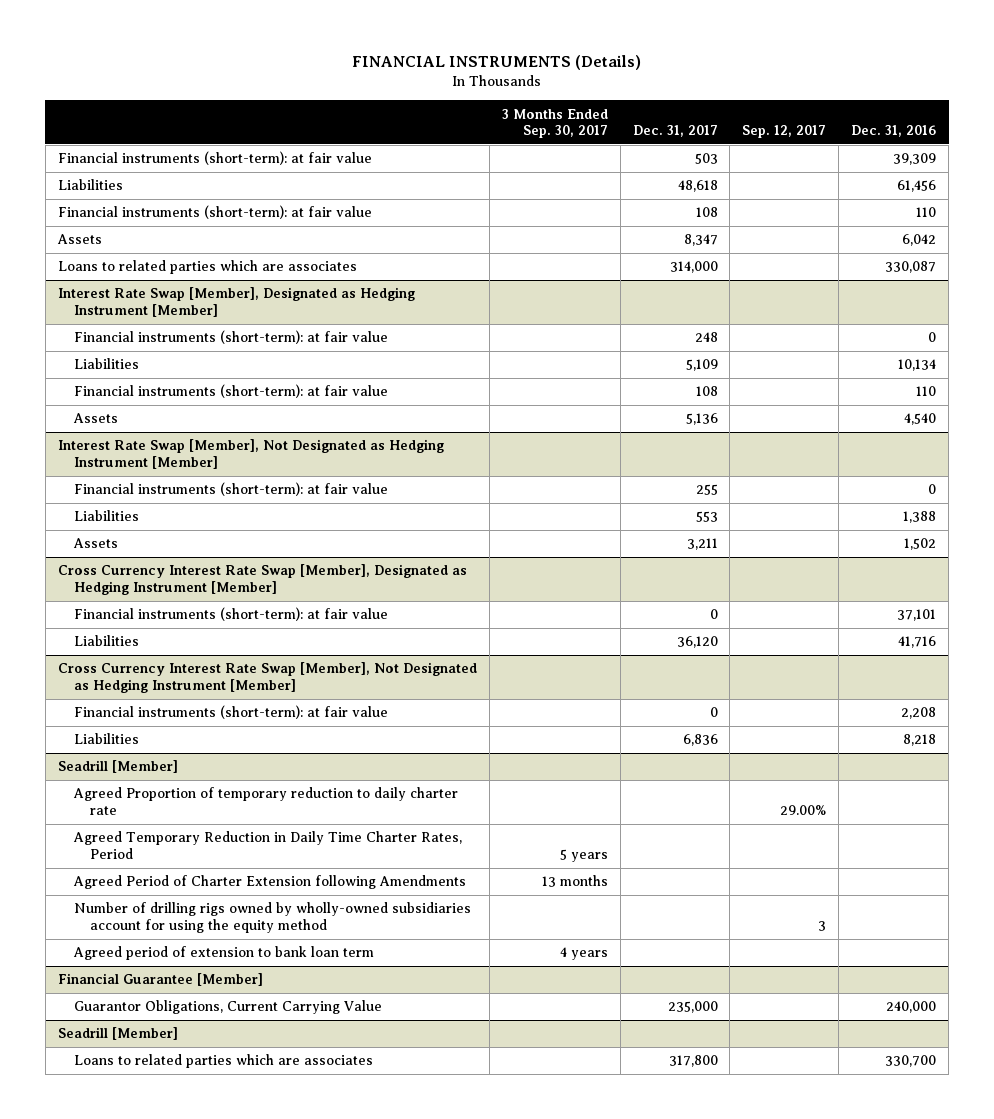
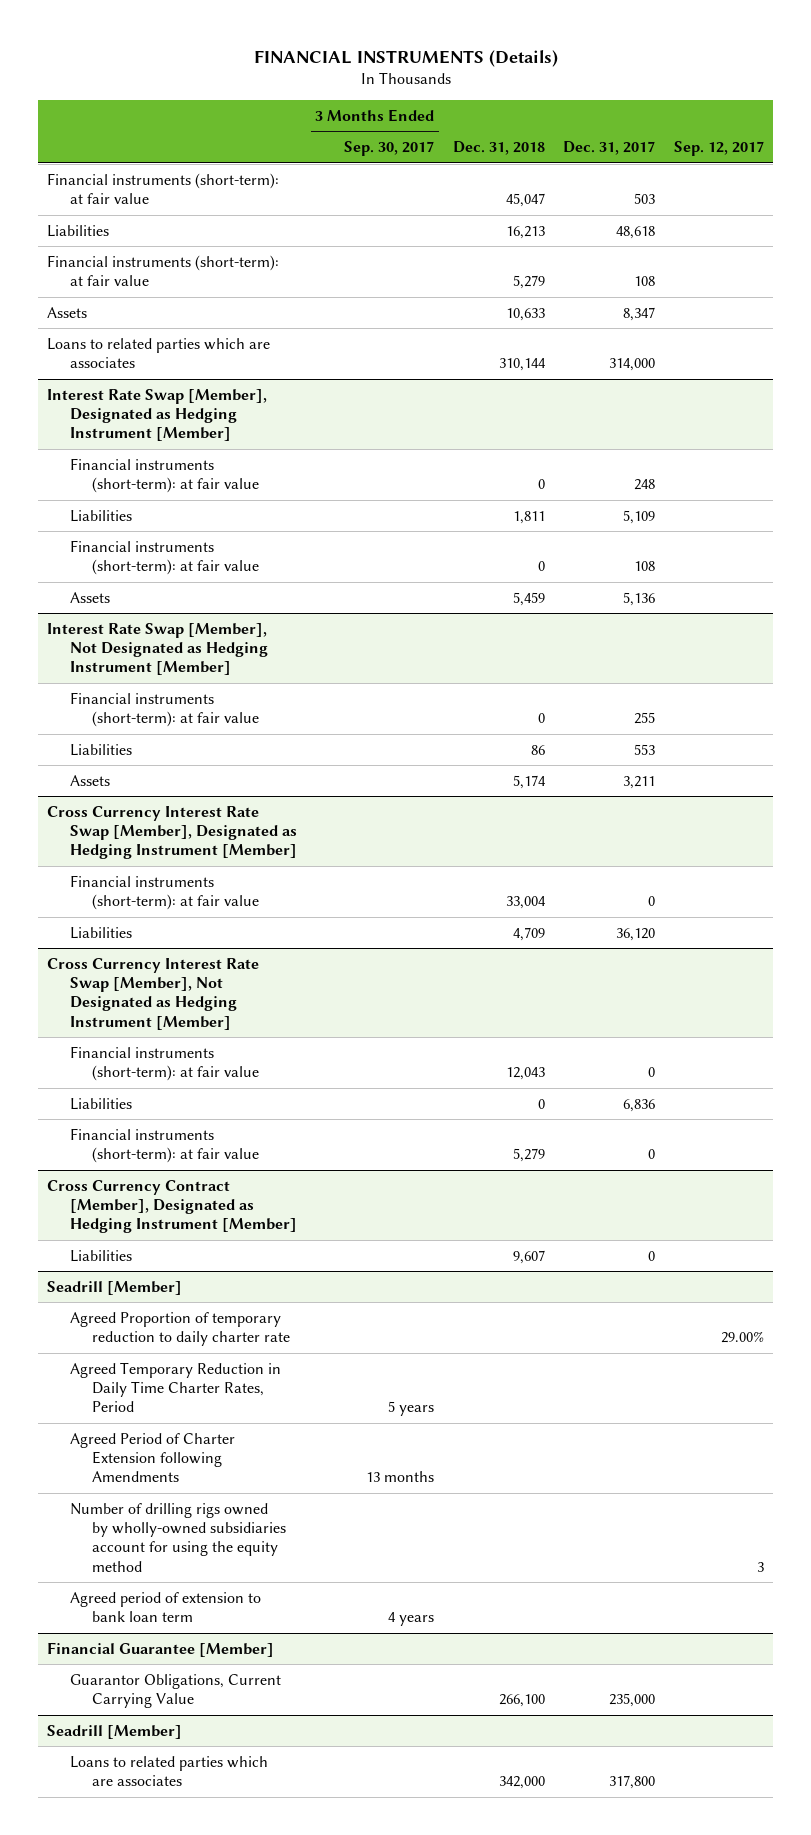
- | 3 Months Ended Sep. 30, 2017 | Dec. 31, 2017 | Sep. 12, 2017 | Dec. 31, 2016
+ | 3 Months Ended Sep. 30, 2017 | Dec. 31, 2018 | Dec. 31, 2017 | Sep. 12, 2017
@ Cross Currency Interest Rate Swap [Member], Not Designated as Hedging Instrument [Member]
+ Financial instruments (short-term): at fair value | | 5,279 | 0 |
+ Cross Currency Contract [Member], Designated as Hedging Instrument [Member]
+ Liabilities | | 9,607 | 0 |

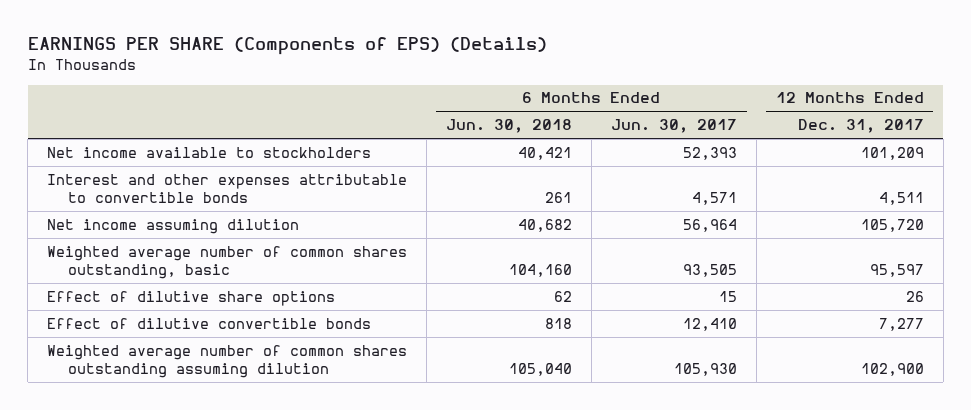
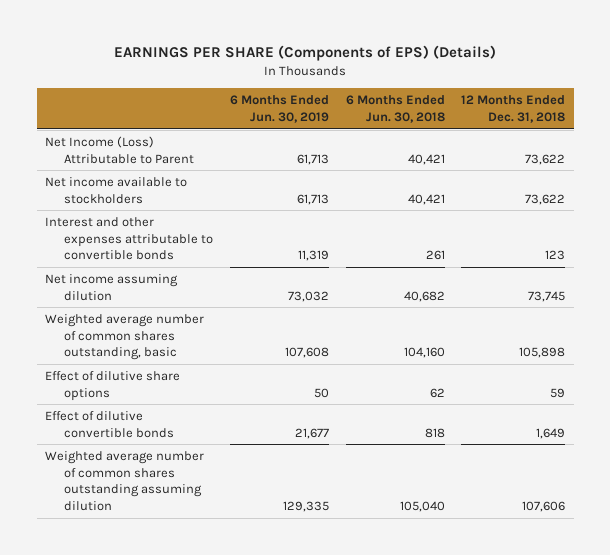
- | 6 Months Ended Jun. 30, 2018 | 6 Months Ended Jun. 30, 2017 | 12 Months Ended Dec. 31, 2017
+ | 6 Months Ended Jun. 30, 2019 | 6 Months Ended Jun. 30, 2018 | 12 Months Ended Dec. 31, 2018
+ Net Income (Loss) Attributable to Parent | 61,713 | 40,421 | 73,622

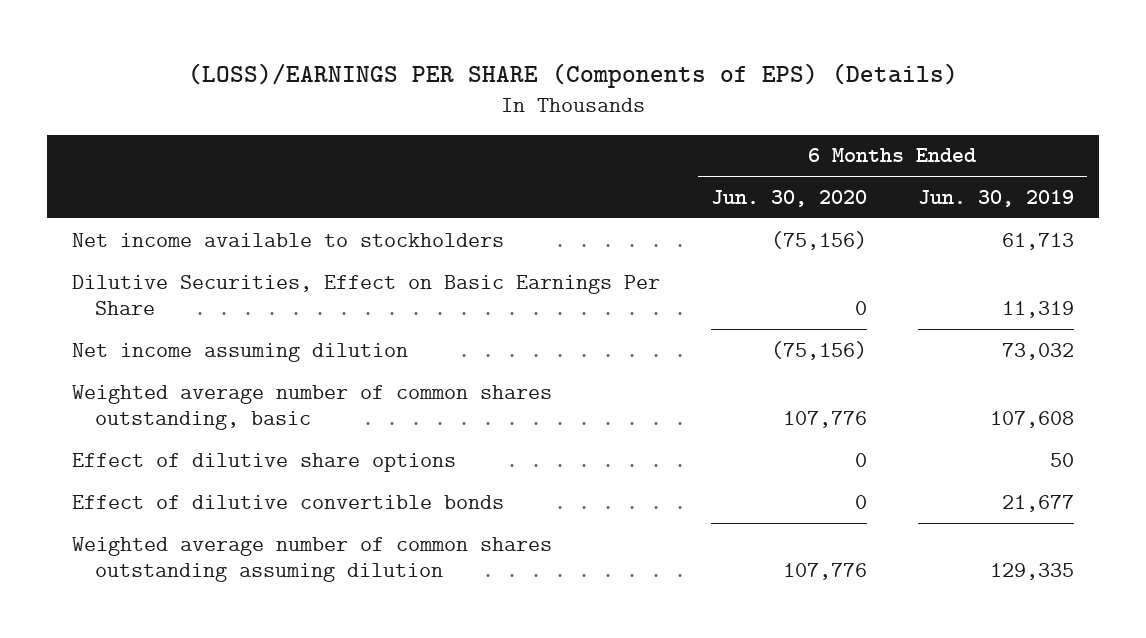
- EARNINGS PER SHARE (Components of EPS) (Details)
+ (LOSS)/EARNINGS PER SHARE (Components of EPS) (Details)
- | 6 Months Ended Jun. 30, 2019 | 6 Months Ended Jun. 30, 2018 | 12 Months Ended Dec. 31, 2018
+ | 6 Months Ended Jun. 30, 2020 | 6 Months Ended Jun. 30, 2019
- Net Income (Loss) Attributable to Parent | 61,713 | 40,421 | 73,622
- Interest and other expenses attributable to convertible bonds | 11,319 | 261 | 123
+ Dilutive Securities, Effect on Basic Earnings Per Share | 0 | 11,319

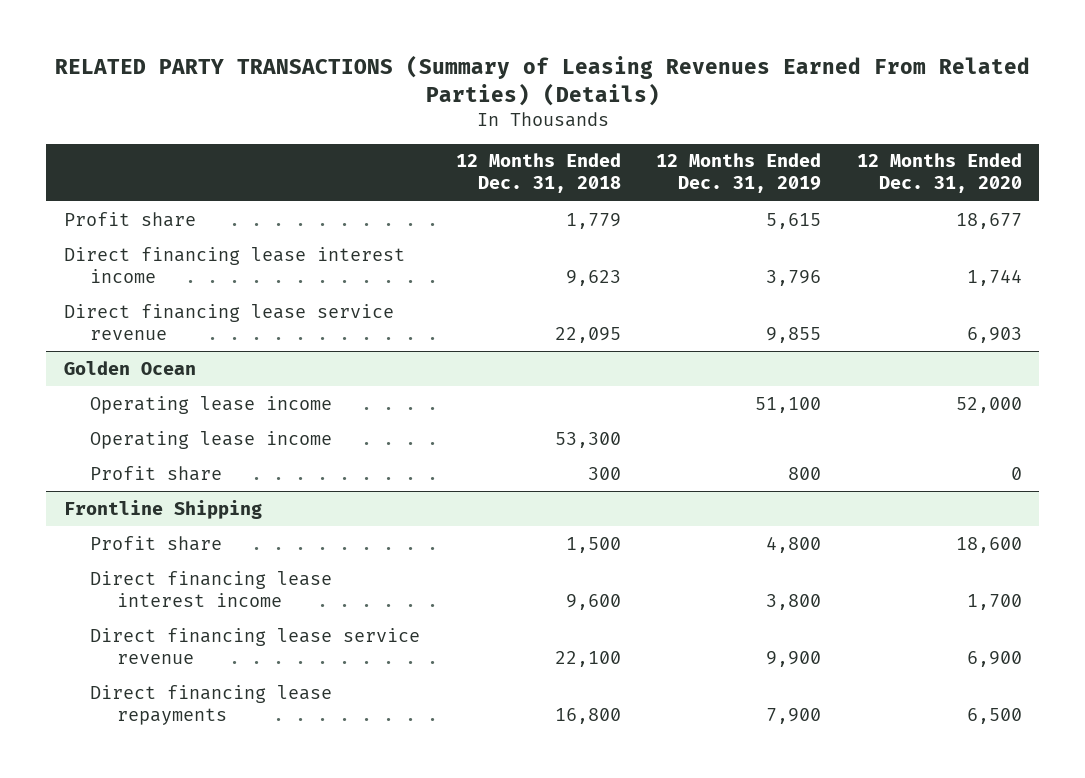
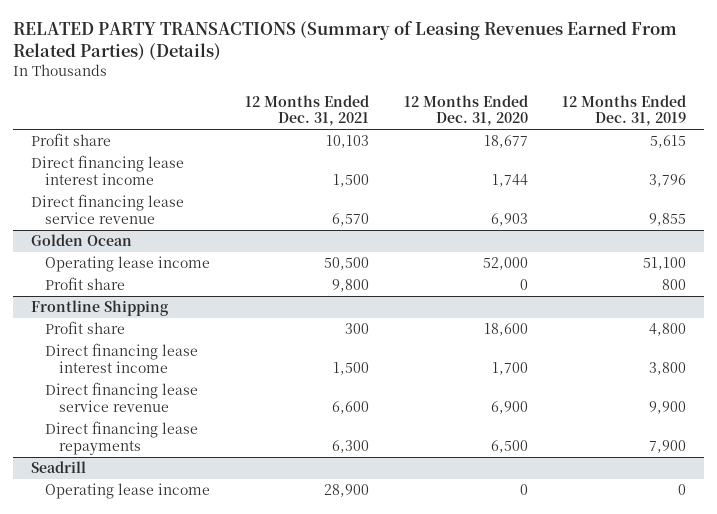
- | 12 Months Ended Dec. 31, 2018 | 12 Months Ended Dec. 31, 2019 | 12 Months Ended Dec. 31, 2020
+ | 12 Months Ended Dec. 31, 2021 | 12 Months Ended Dec. 31, 2020 | 12 Months Ended Dec. 31, 2019
@ Golden Ocean
- Operating lease income | 53,300 | |
+ Seadrill
+ Operating lease income | 28,900 | 0 | 0

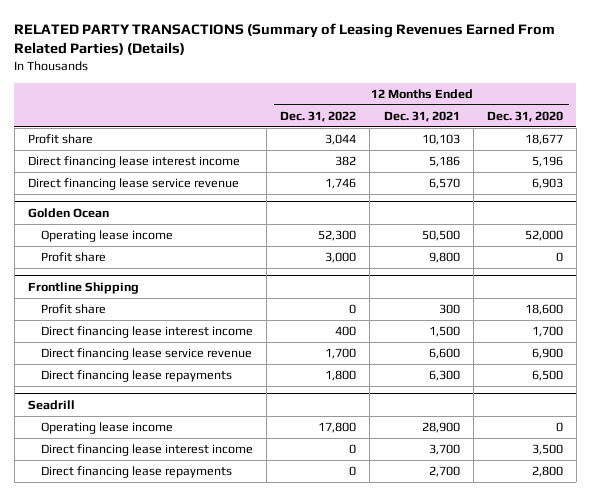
- | 12 Months Ended Dec. 31, 2021 | 12 Months Ended Dec. 31, 2020 | 12 Months Ended Dec. 31, 2019
+ | 12 Months Ended Dec. 31, 2022 | 12 Months Ended Dec. 31, 2021 | 12 Months Ended Dec. 31, 2020
- Direct financing lease interest income | 1,500 | 1,744 | 3,796
+ Direct financing lease interest income | 382 | 5,186 | 5,196
@ Seadrill
+ Direct financing lease interest income | 0 | 3,700 | 3,500
+ Direct financing lease repayments | 0 | 2,700 | 2,800

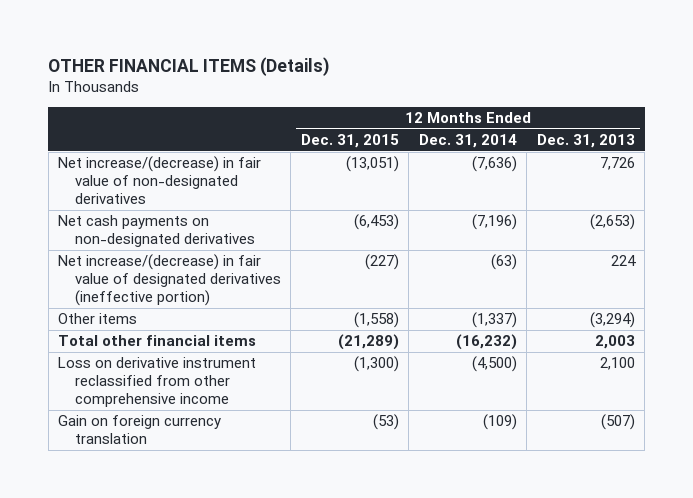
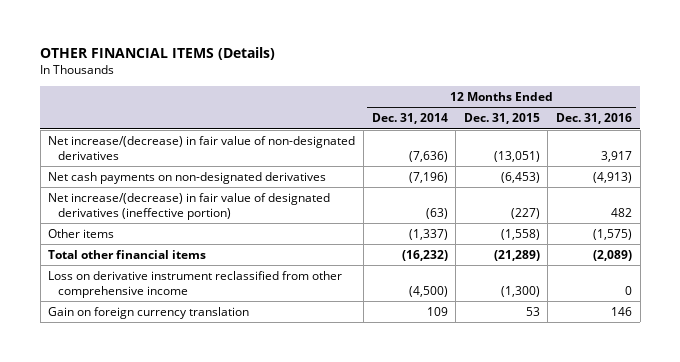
- | 12 Months Ended Dec. 31, 2015 | 12 Months Ended Dec. 31, 2014 | 12 Months Ended Dec. 31, 2013
+ | 12 Months Ended Dec. 31, 2014 | 12 Months Ended Dec. 31, 2015 | 12 Months Ended Dec. 31, 2016
- Gain on foreign currency translation | (53) | (109) | (507)
+ Gain on foreign currency translation | 109 | 53 | 146

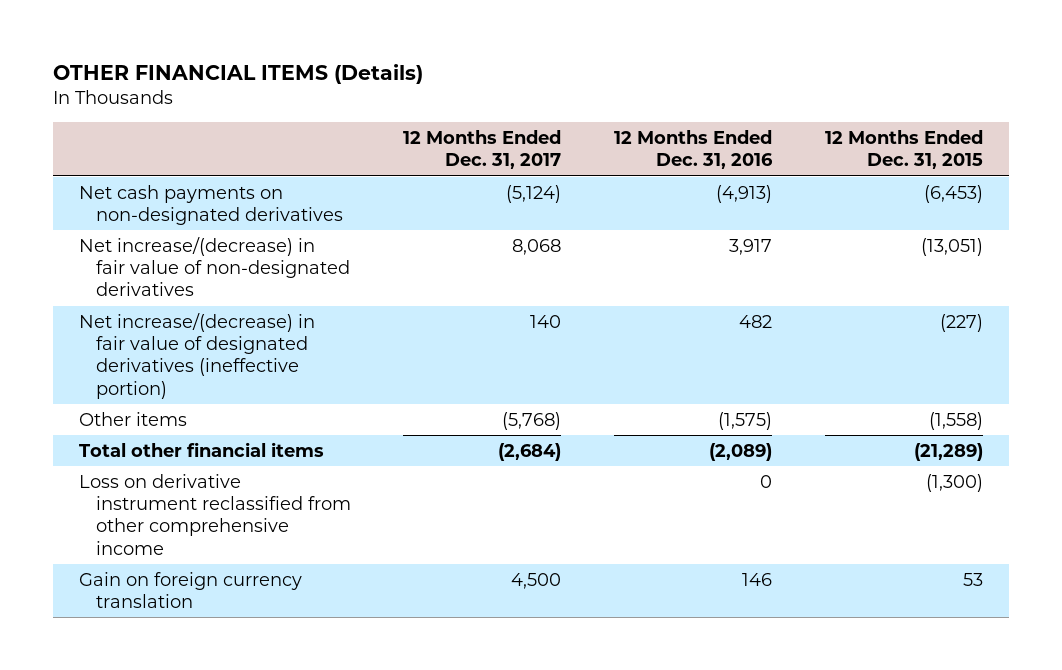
- | 12 Months Ended Dec. 31, 2014 | 12 Months Ended Dec. 31, 2015 | 12 Months Ended Dec. 31, 2016
+ | 12 Months Ended Dec. 31, 2017 | 12 Months Ended Dec. 31, 2016 | 12 Months Ended Dec. 31, 2015
moved down: Net increase/(decrease) in fair value of non-designated derivatives | 8,068 | 3,917 | (13,051)

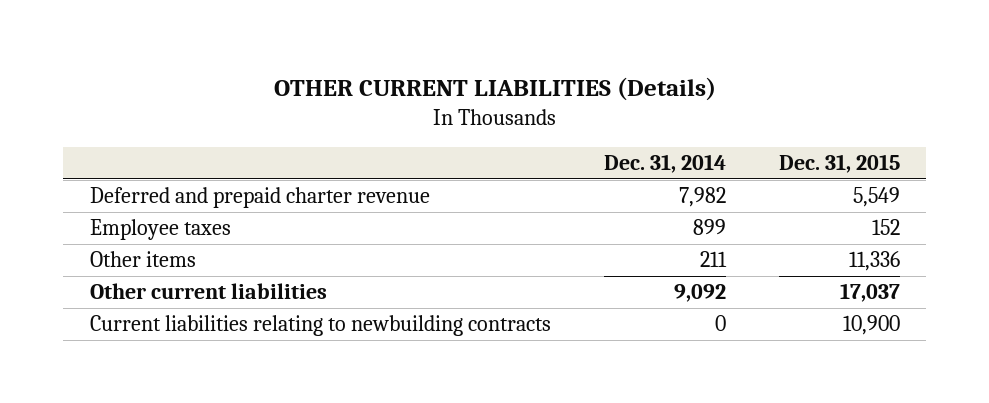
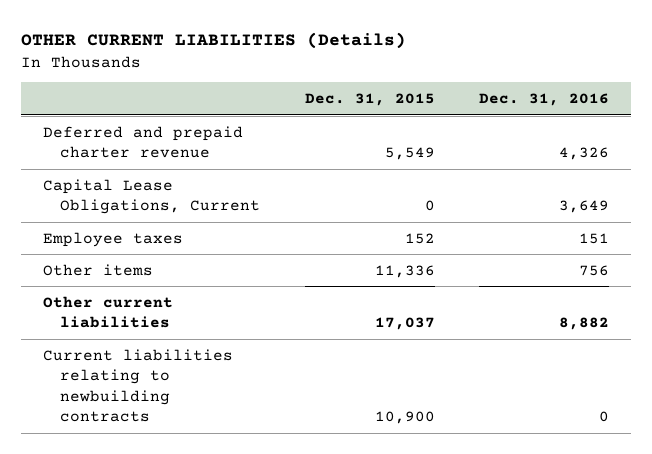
- | Dec. 31, 2014 | Dec. 31, 2015
+ | Dec. 31, 2015 | Dec. 31, 2016
+ Capital Lease Obligations, Current | 0 | 3,649

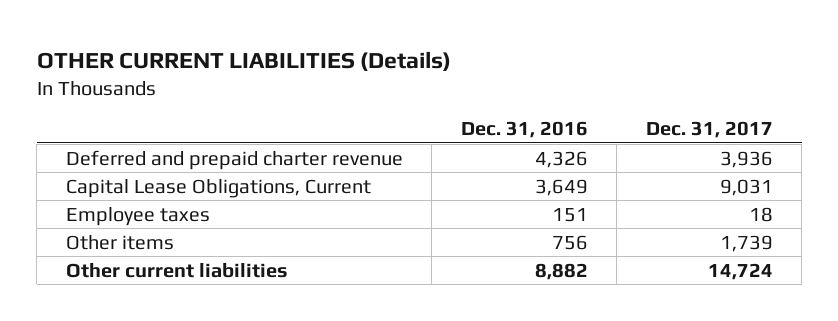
- | Dec. 31, 2015 | Dec. 31, 2016
+ | Dec. 31, 2016 | Dec. 31, 2017
- Current liabilities relating to newbuilding contracts | 10,900 | 0

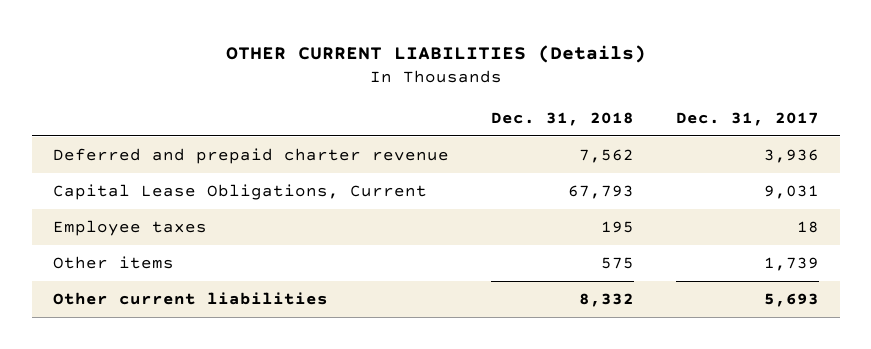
- | Dec. 31, 2016 | Dec. 31, 2017
+ | Dec. 31, 2018 | Dec. 31, 2017
- Other current liabilities | 8,882 | 14,724
+ Other current liabilities | 8,332 | 5,693

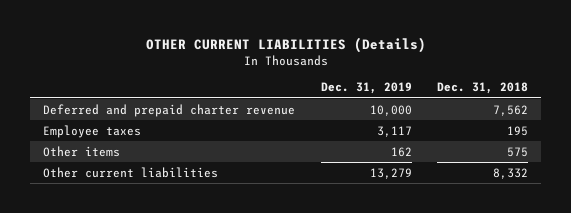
- | Dec. 31, 2018 | Dec. 31, 2017
+ | Dec. 31, 2019 | Dec. 31, 2018
- Capital Lease Obligations, Current | 67,793 | 9,031

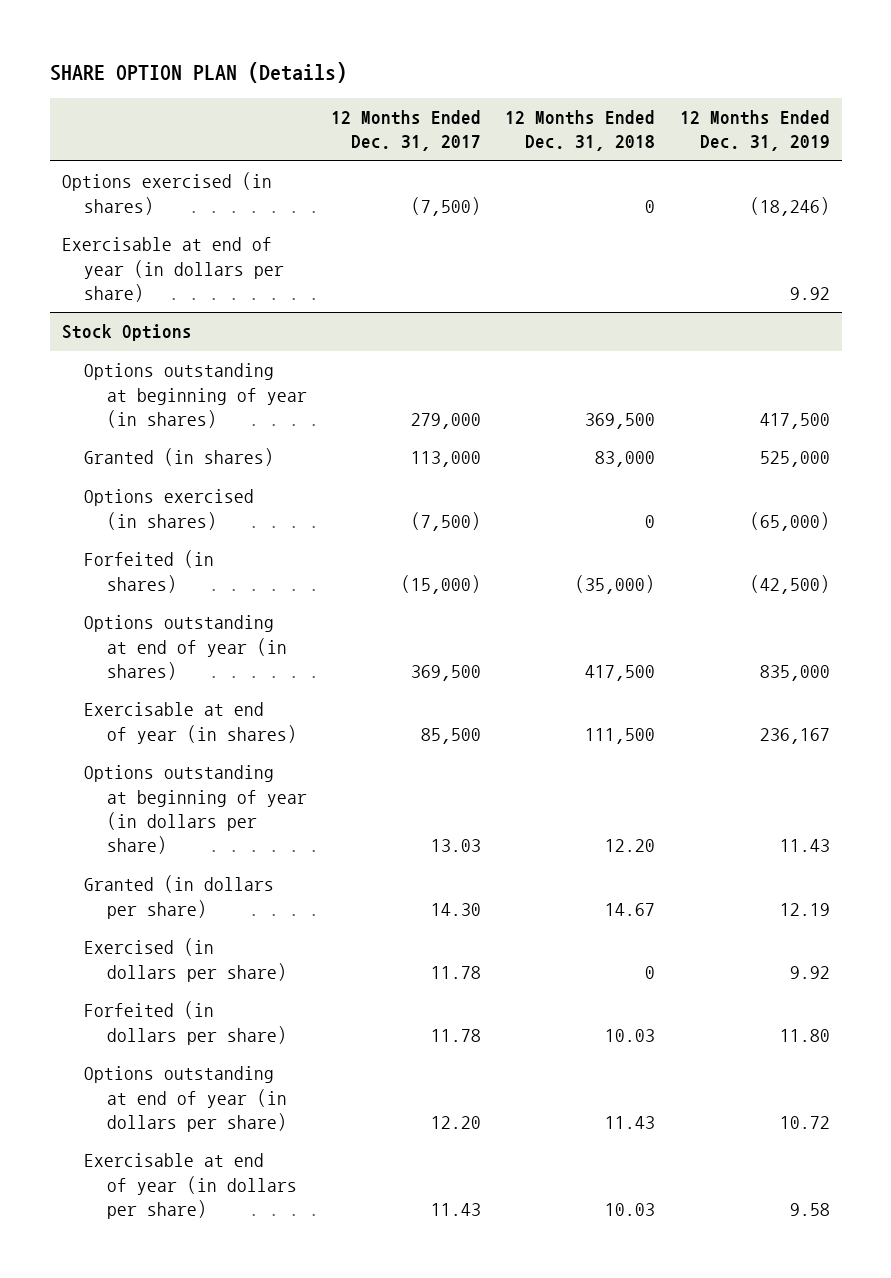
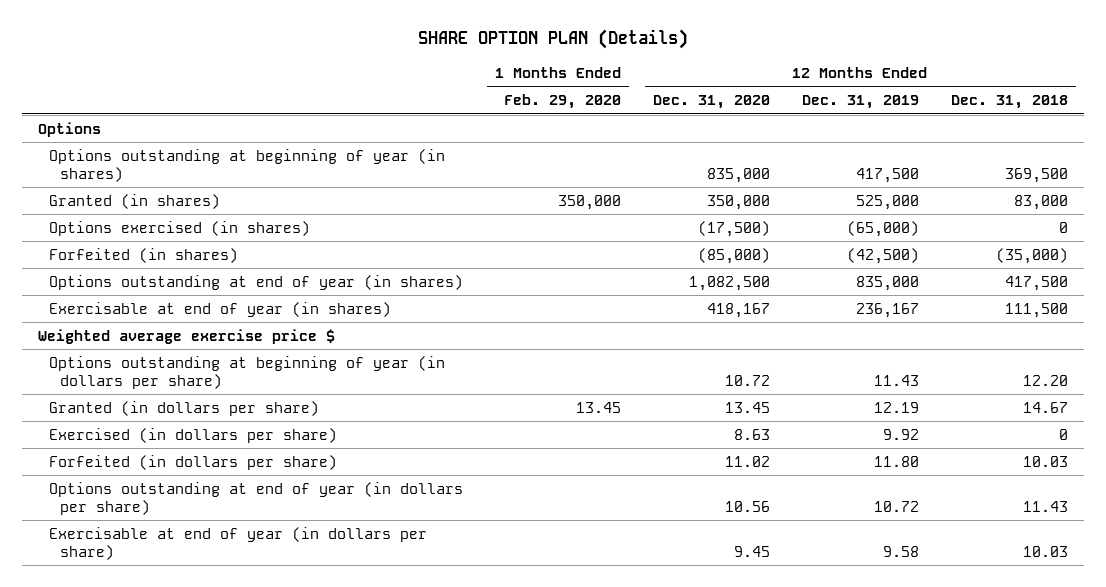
- | 12 Months Ended Dec. 31, 2017 | 12 Months Ended Dec. 31, 2018 | 12 Months Ended Dec. 31, 2019
+ | 1 Months Ended Feb. 29, 2020 | 12 Months Ended Dec. 31, 2020 | 12 Months Ended Dec. 31, 2019 | 12 Months Ended Dec. 31, 2018
- Options exercised (in shares) | (7,500) | 0 | (18,246)
- Exercisable at end of year (in dollars per share) | | | 9.92
- Stock Options
+ Options
+ Weighted average exercise price $

